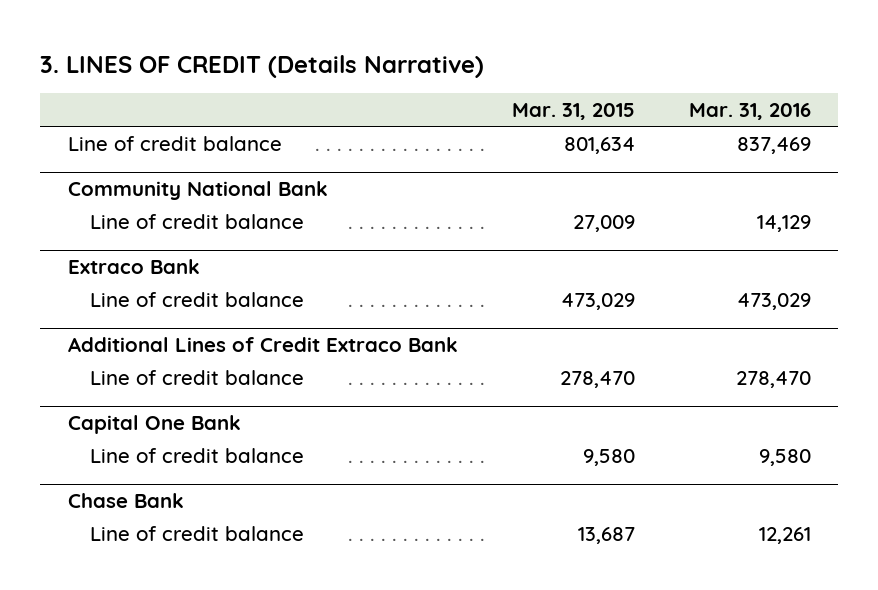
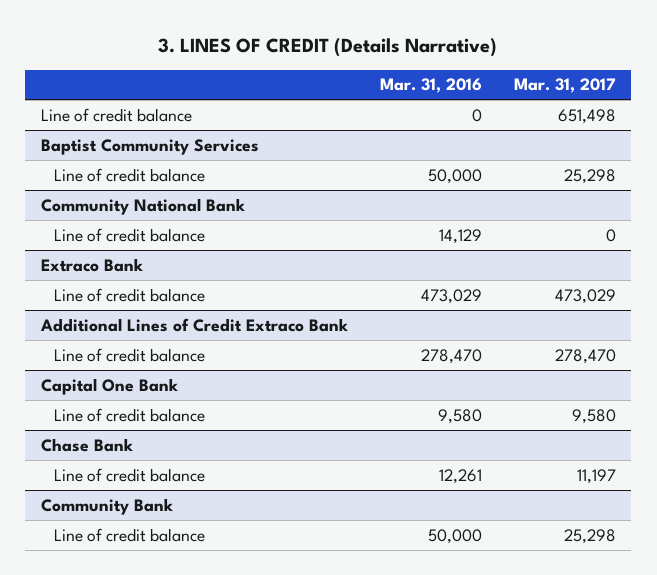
- | Mar. 31, 2015 | Mar. 31, 2016
+ | Mar. 31, 2016 | Mar. 31, 2017
- Line of credit balance | 801,634 | 837,469
+ Line of credit balance | 0 | 651,498
+ Baptist Community Services
+ Line of credit balance | 50,000 | 25,298
+ Community Bank
+ Line of credit balance | 50,000 | 25,298

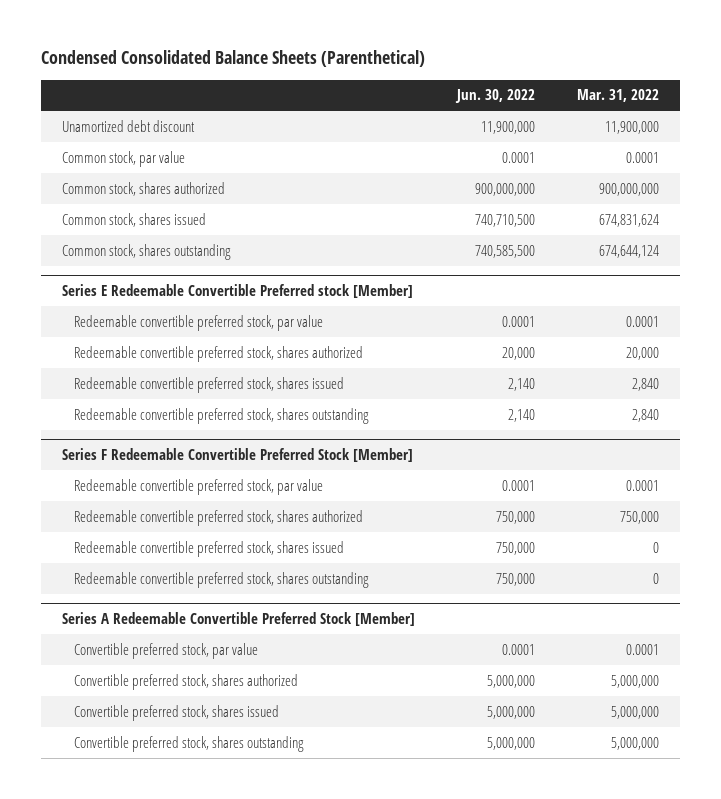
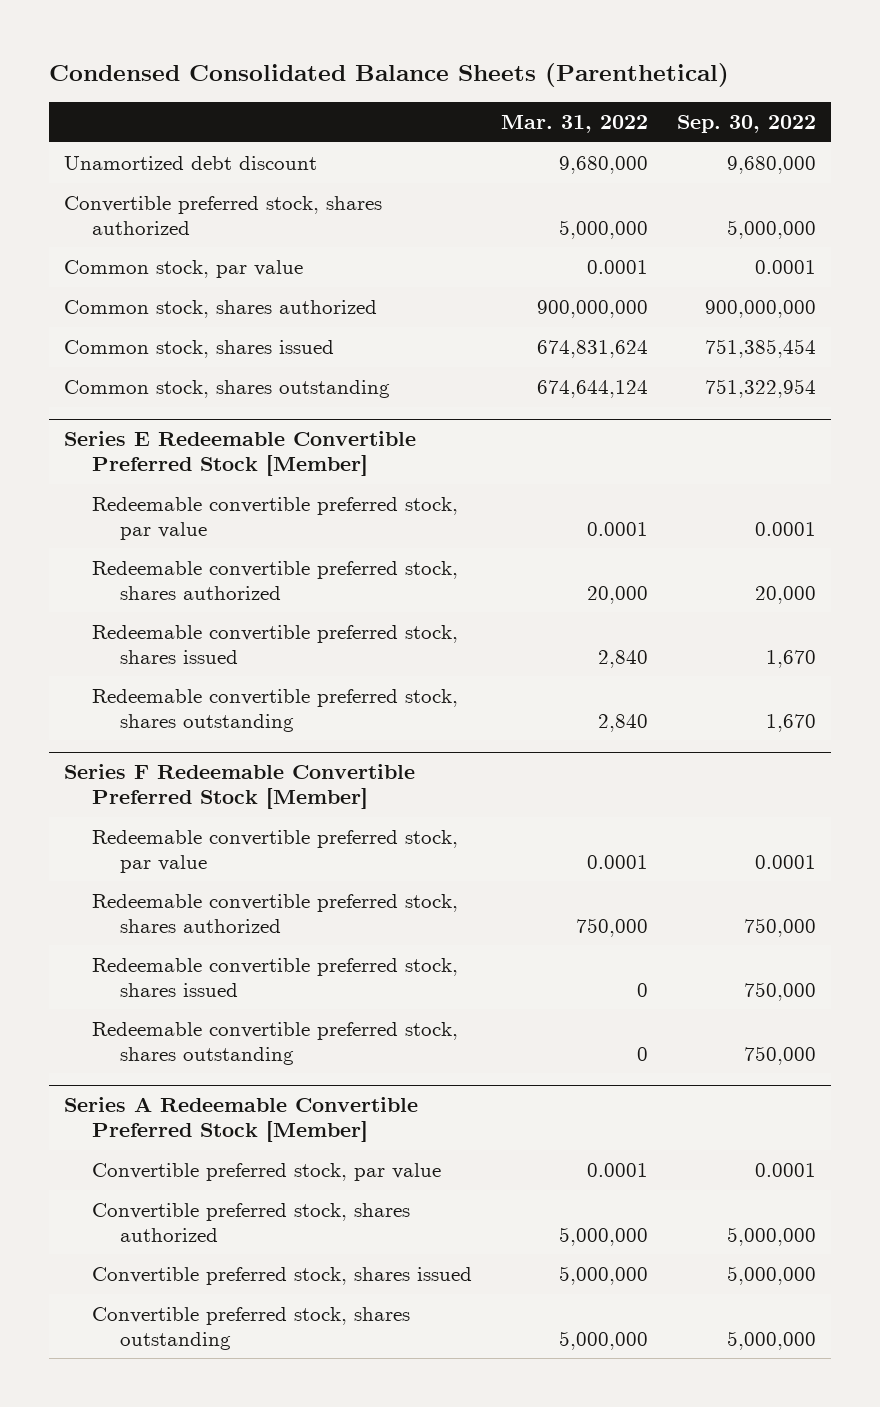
- | Jun. 30, 2022 | Mar. 31, 2022
+ | Mar. 31, 2022 | Sep. 30, 2022
- Unamortized debt discount | 11,900,000 | 11,900,000
+ Unamortized debt discount | 9,680,000 | 9,680,000
+ Convertible preferred stock, shares authorized | 5,000,000 | 5,000,000
- Series E Redeemable Convertible Preferred stock [Member]
+ Series E Redeemable Convertible Preferred Stock [Member]

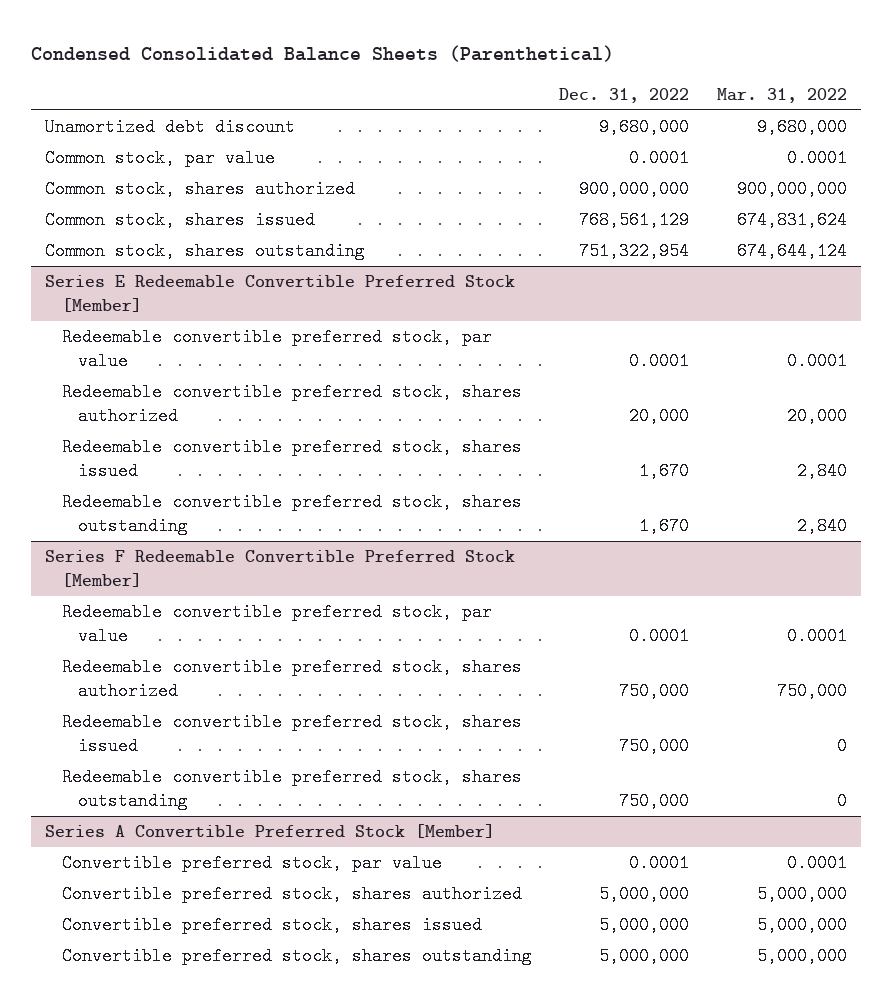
- | Mar. 31, 2022 | Sep. 30, 2022
+ | Dec. 31, 2022 | Mar. 31, 2022
- Convertible preferred stock, shares authorized | 5,000,000 | 5,000,000
- Series A Redeemable Convertible Preferred Stock [Member]
+ Series A Convertible Preferred Stock [Member]

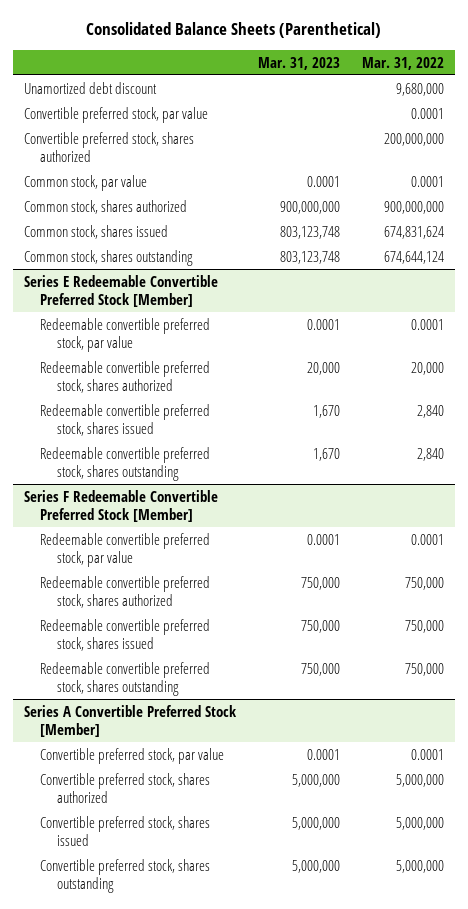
- Condensed Consolidated Balance Sheets (Parenthetical)
+ Consolidated Balance Sheets (Parenthetical)
- | Dec. 31, 2022 | Mar. 31, 2022
+ | Mar. 31, 2023 | Mar. 31, 2022
+ Convertible preferred stock, par value | | 0.0001
+ Convertible preferred stock, shares authorized | | 200,000,000
@ Series F Redeemable Convertible Preferred Stock [Member]
- Redeemable convertible preferred stock, shares issued | 750,000 | 0
- Redeemable convertible preferred stock, shares outstanding | 750,000 | 0
+ Redeemable convertible preferred stock, shares issued | 750,000 | 750,000
+ Redeemable convertible preferred stock, shares outstanding | 750,000 | 750,000

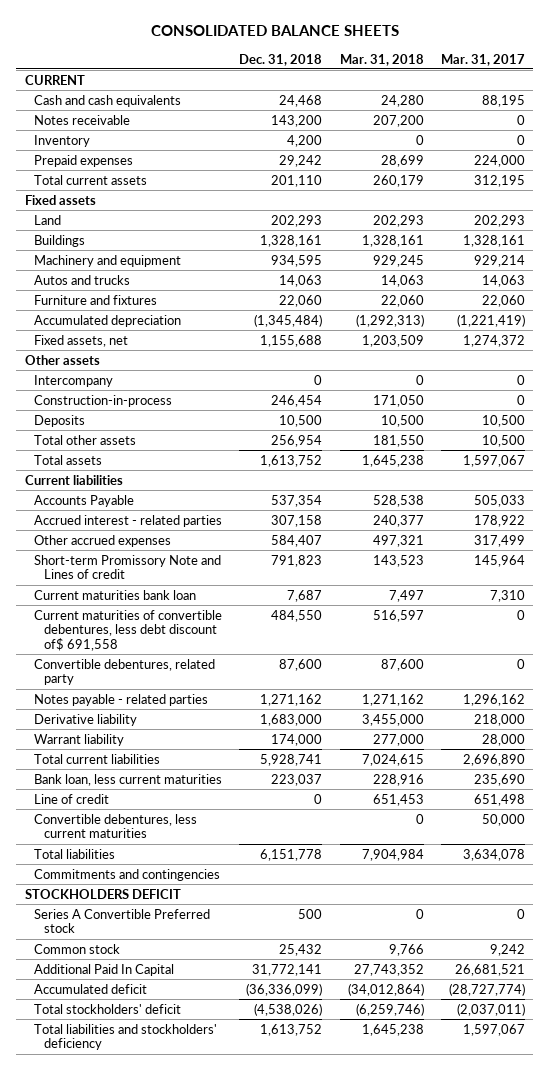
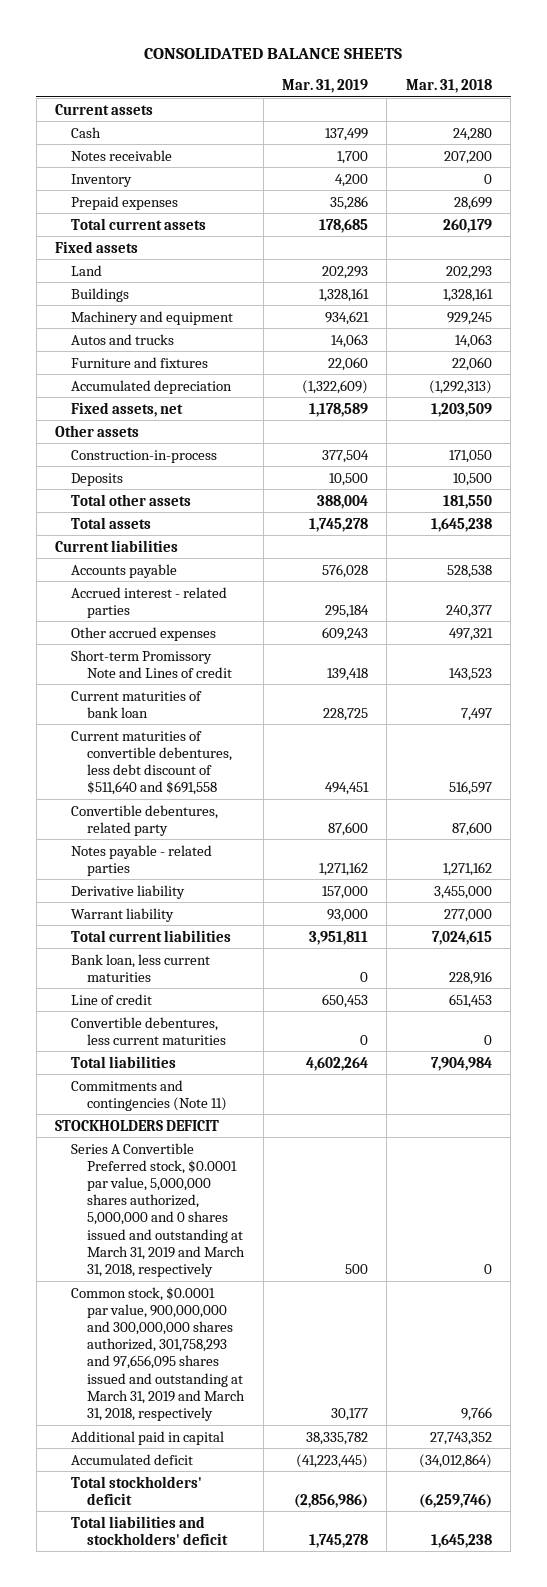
- | Dec. 31, 2018 | Mar. 31, 2018 | Mar. 31, 2017
+ | Mar. 31, 2019 | Mar. 31, 2018
- CURRENT
- Cash and cash equivalents | 24,468 | 24,280 | 88,195
+ Current assets
+ Cash | 137,499 | 24,280
- Intercompany | 0 | 0 | 0
- Accounts Payable | 537,354 | 528,538 | 505,033
+ Accounts payable | 576,028 | 528,538
- Current maturities bank loan | 7,687 | 7,497 | 7,310
- Current maturities of convertible debentures, less debt discount of$ 691,558 | 484,550 | 516,597 | 0
+ Current maturities of bank loan | 228,725 | 7,497
+ Current maturities of convertible debentures, less debt discount of $511,640 and $691,558 | 494,451 | 516,597
- Commitments and contingencies
+ Commitments and contingencies (Note 11)
- Series A Convertible Preferred stock | 500 | 0 | 0
- Common stock | 25,432 | 9,766 | 9,242
- Additional Paid In Capital | 31,772,141 | 27,743,352 | 26,681,521
+ Series A Convertible Preferred stock, $0.0001 par value, 5,000,000 shares authorized, 5,000,000 and 0 shares issued and outstanding at March 31, 2019 and March 31, 2018, respectively | 500 | 0
+ Common stock, $0.0001 par value, 900,000,000 and 300,000,000 shares authorized, 301,758,293 and 97,656,095 shares issued and outstanding at March 31, 2019 and March 31, 2018, respectively | 30,177 | 9,766
+ Additional paid in capital | 38,335,782 | 27,743,352
- Total liabilities and stockholders' deficiency | 1,613,752 | 1,645,238 | 1,597,067
+ Total liabilities and stockholders' deficit | 1,745,278 | 1,645,238

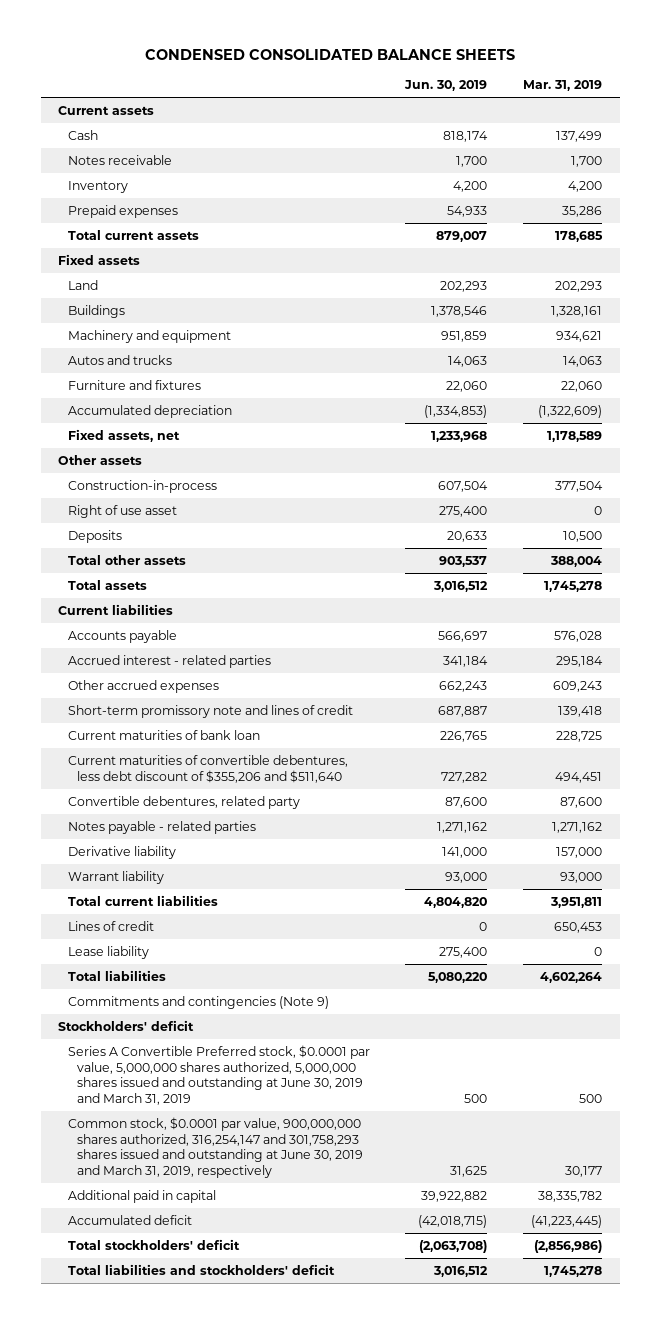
- CONSOLIDATED BALANCE SHEETS
+ CONDENSED CONSOLIDATED BALANCE SHEETS
- | Mar. 31, 2019 | Mar. 31, 2018
+ | Jun. 30, 2019 | Mar. 31, 2019
+ Right of use asset | 275,400 | 0
- Short-term Promissory Note and Lines of credit | 139,418 | 143,523
+ Short-term promissory note and lines of credit | 687,887 | 139,418
- Current maturities of convertible debentures, less debt discount of $511,640 and $691,558 | 494,451 | 516,597
+ Current maturities of convertible debentures, less debt discount of $355,206 and $511,640 | 727,282 | 494,451
- Bank loan, less current maturities | 0 | 228,916
- Line of credit | 650,453 | 651,453
- Convertible debentures, less current maturities | 0 | 0
+ Lines of credit | 0 | 650,453
+ Lease liability | 275,400 | 0
- Commitments and contingencies (Note 11)
- STOCKHOLDERS DEFICIT
- Series A Convertible Preferred stock, $0.0001 par value, 5,000,000 shares authorized, 5,000,000 and 0 shares issued and outstanding at March 31, 2019 and March 31, 2018, respectively | 500 | 0
- Common stock, $0.0001 par value, 900,000,000 and 300,000,000 shares authorized, 301,758,293 and 97,656,095 shares issued and outstanding at March 31, 2019 and March 31, 2018, respectively | 30,177 | 9,766
+ Commitments and contingencies (Note 9)
+ Stockholders' deficit
+ Series A Convertible Preferred stock, $0.0001 par value, 5,000,000 shares authorized, 5,000,000 shares issued and outstanding at June 30, 2019 and March 31, 2019 | 500 | 500
+ Common stock, $0.0001 par value, 900,000,000 shares authorized, 316,254,147 and 301,758,293 shares issued and outstanding at June 30, 2019 and March 31, 2019, respectively | 31,625 | 30,177

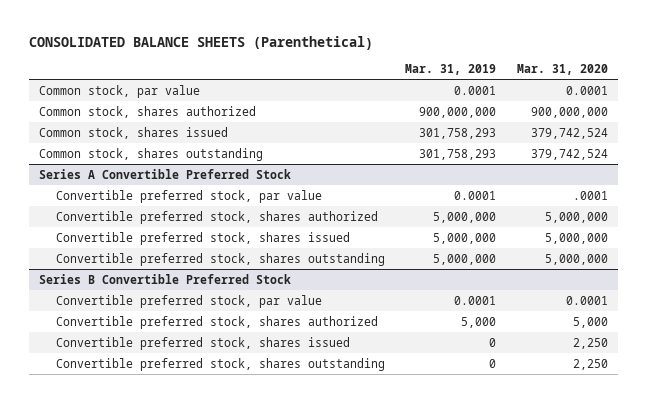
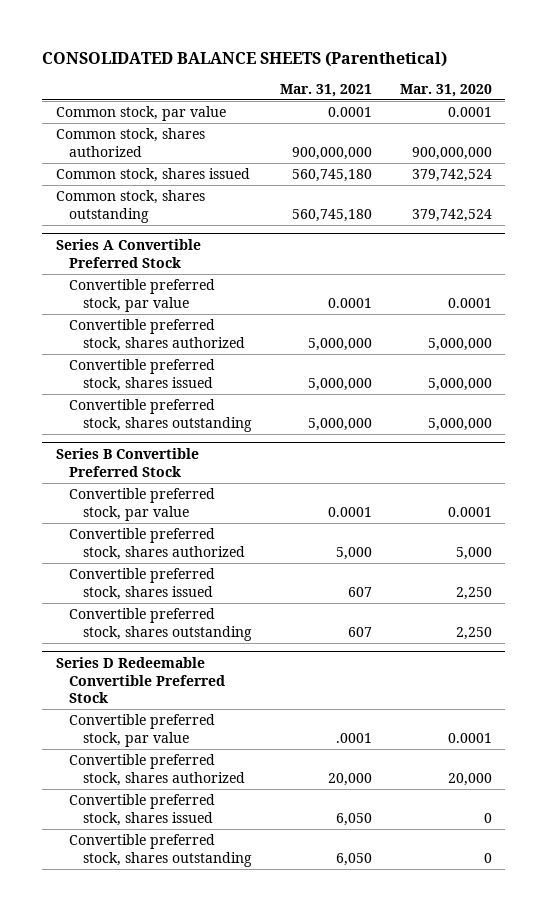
- | Mar. 31, 2019 | Mar. 31, 2020
+ | Mar. 31, 2021 | Mar. 31, 2020
@ Series A Convertible Preferred Stock
- Convertible preferred stock, par value | 0.0001 | .0001
+ Convertible preferred stock, par value | 0.0001 | 0.0001
+ Series D Redeemable Convertible Preferred Stock
+ Convertible preferred stock, par value | .0001 | 0.0001
+ Convertible preferred stock, shares authorized | 20,000 | 20,000
+ Convertible preferred stock, shares issued | 6,050 | 0
+ Convertible preferred stock, shares outstanding | 6,050 | 0

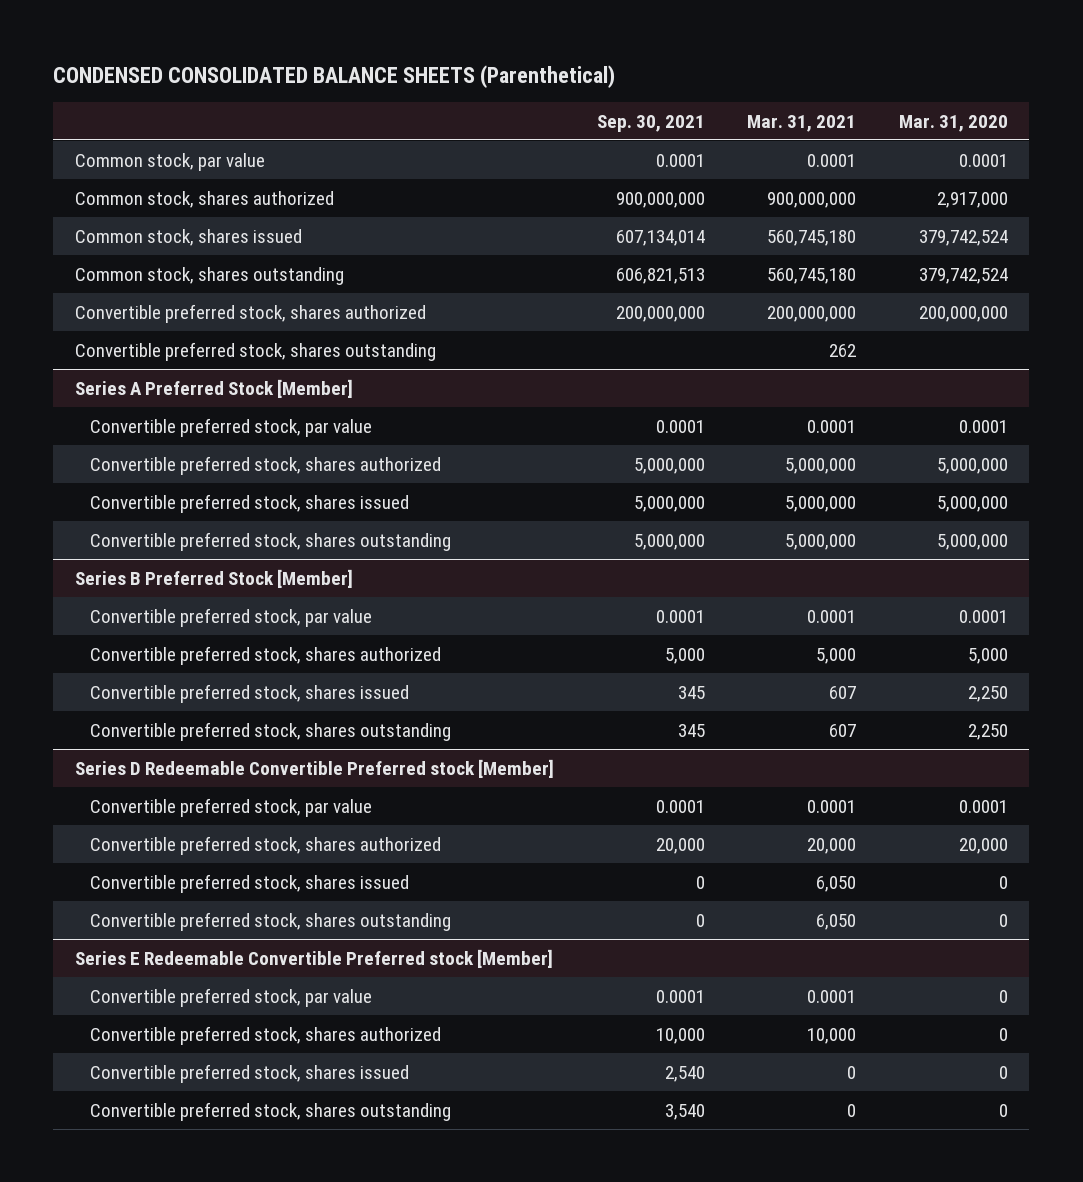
- CONSOLIDATED BALANCE SHEETS (Parenthetical)
+ CONDENSED CONSOLIDATED BALANCE SHEETS (Parenthetical)
- | Mar. 31, 2021 | Mar. 31, 2020
+ | Sep. 30, 2021 | Mar. 31, 2021 | Mar. 31, 2020
- Common stock, shares authorized | 900,000,000 | 900,000,000
+ Common stock, shares authorized | 900,000,000 | 900,000,000 | 2,917,000
- Series A Convertible Preferred Stock
+ Convertible preferred stock, shares authorized | 200,000,000 | 200,000,000 | 200,000,000
+ Convertible preferred stock, shares outstanding | | 262 |
+ Series A Preferred Stock [Member]
- Series B Convertible Preferred Stock
+ Series B Preferred Stock [Member]
- Series D Redeemable Convertible Preferred Stock
- Convertible preferred stock, par value | .0001 | 0.0001
+ Series D Redeemable Convertible Preferred stock [Member]
+ Convertible preferred stock, par value | 0.0001 | 0.0001 | 0.0001
+ Series E Redeemable Convertible Preferred stock [Member]
+ Convertible preferred stock, par value | 0.0001 | 0.0001 | 0
+ Convertible preferred stock, shares authorized | 10,000 | 10,000 | 0
+ Convertible preferred stock, shares issued | 2,540 | 0 | 0
+ Convertible preferred stock, shares outstanding | 3,540 | 0 | 0

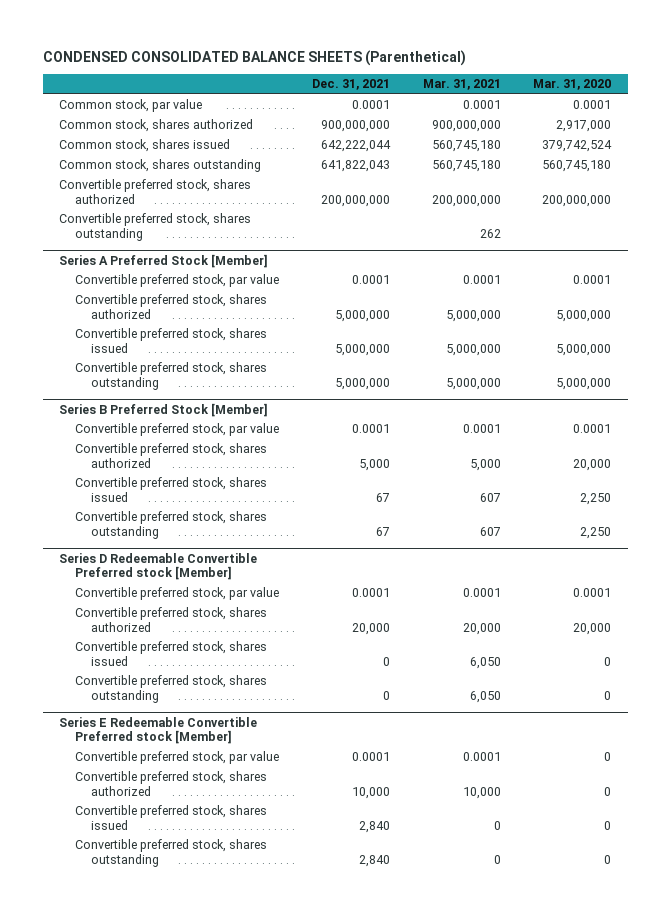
- | Sep. 30, 2021 | Mar. 31, 2021 | Mar. 31, 2020
+ | Dec. 31, 2021 | Mar. 31, 2021 | Mar. 31, 2020
- Common stock, shares outstanding | 606,821,513 | 560,745,180 | 379,742,524
+ Common stock, shares outstanding | 641,822,043 | 560,745,180 | 560,745,180
@ Series B Preferred Stock [Member]
- Convertible preferred stock, shares authorized | 5,000 | 5,000 | 5,000
+ Convertible preferred stock, shares authorized | 5,000 | 5,000 | 20,000

